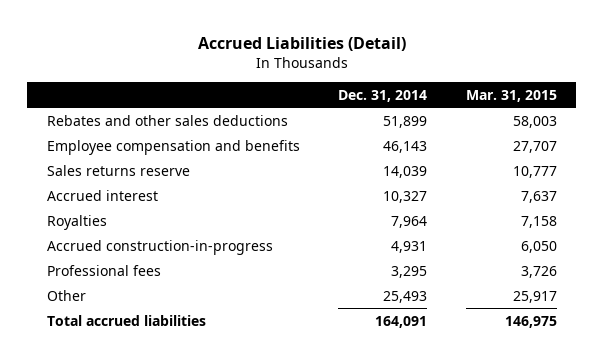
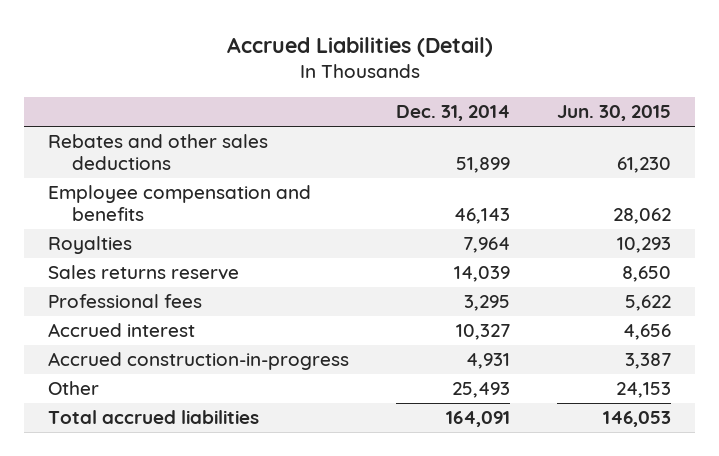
- | Dec. 31, 2014 | Mar. 31, 2015
+ | Dec. 31, 2014 | Jun. 30, 2015
moved up: Royalties | 7,964 | 10,293
moved up: Professional fees | 3,295 | 5,622

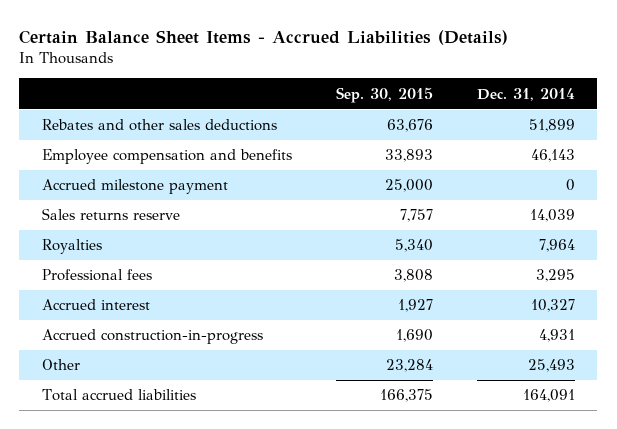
- Accrued Liabilities (Detail)
+ Certain Balance Sheet Items - Accrued Liabilities (Details)
- | Dec. 31, 2014 | Jun. 30, 2015
+ | Sep. 30, 2015 | Dec. 31, 2014
+ Accrued milestone payment | 25,000 | 0
moved down: Royalties | 5,340 | 7,964

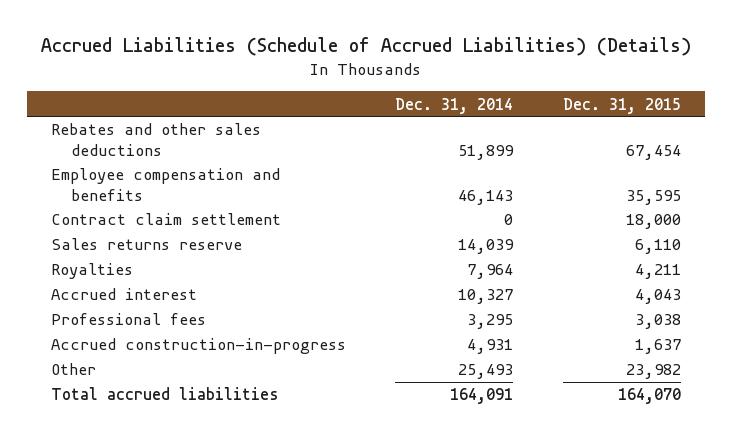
- Certain Balance Sheet Items - Accrued Liabilities (Details)
+ Accrued Liabilities (Schedule of Accrued Liabilities) (Details)
- | Sep. 30, 2015 | Dec. 31, 2014
+ | Dec. 31, 2014 | Dec. 31, 2015
- Accrued milestone payment | 25,000 | 0
+ Contract claim settlement | 0 | 18,000
moved down: Professional fees | 3,295 | 3,038

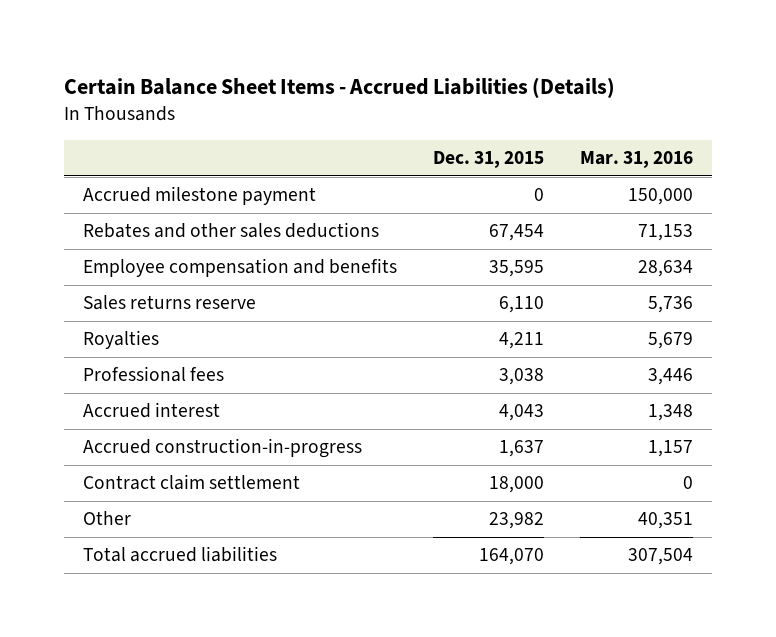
- Accrued Liabilities (Schedule of Accrued Liabilities) (Details)
+ Certain Balance Sheet Items - Accrued Liabilities (Details)
- | Dec. 31, 2014 | Dec. 31, 2015
+ | Dec. 31, 2015 | Mar. 31, 2016
+ Accrued milestone payment | 0 | 150,000
moved down: Accrued interest | 4,043 | 1,348
moved down: Contract claim settlement | 18,000 | 0

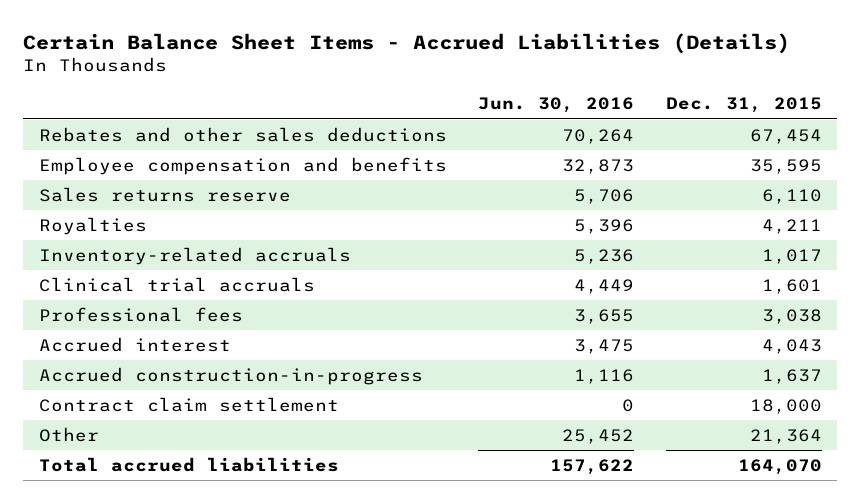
- | Dec. 31, 2015 | Mar. 31, 2016
+ | Jun. 30, 2016 | Dec. 31, 2015
- Accrued milestone payment | 0 | 150,000
+ Inventory-related accruals | 5,236 | 1,017
+ Clinical trial accruals | 4,449 | 1,601
- Other | 23,982 | 40,351
+ Other | 25,452 | 21,364

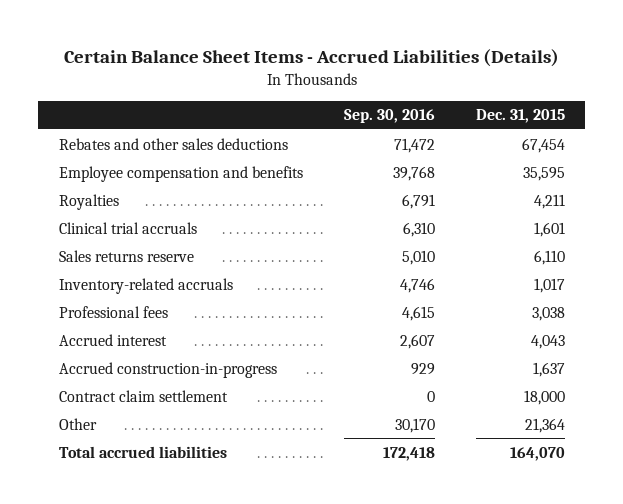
- | Jun. 30, 2016 | Dec. 31, 2015
+ | Sep. 30, 2016 | Dec. 31, 2015
moved down: Sales returns reserve | 5,010 | 6,110
moved down: Inventory-related accruals | 4,746 | 1,017

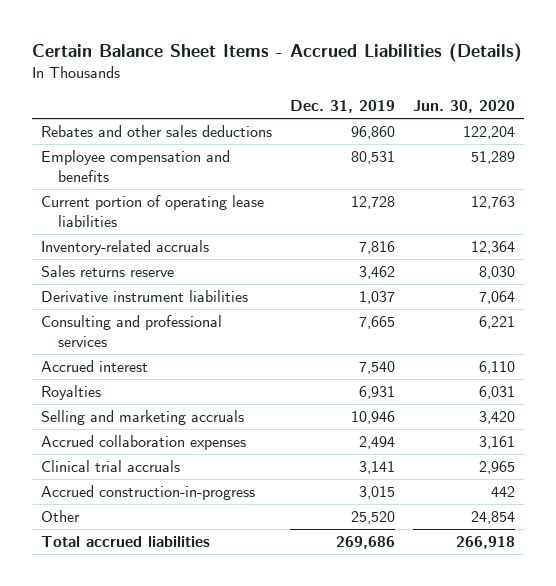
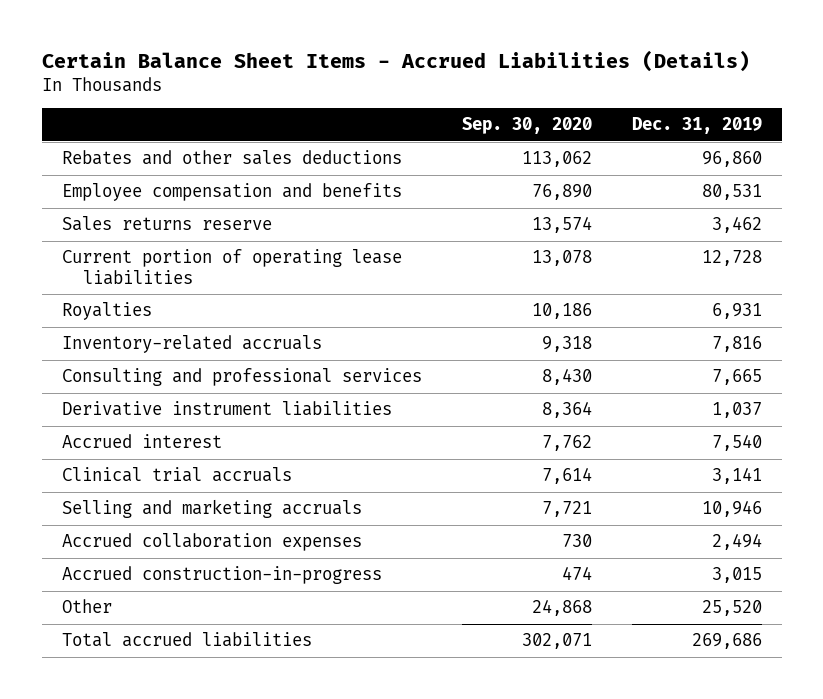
- | Dec. 31, 2019 | Jun. 30, 2020
+ | Sep. 30, 2020 | Dec. 31, 2019
moved up: Sales returns reserve | 13,574 | 3,462
moved up: Royalties | 10,186 | 6,931
moved down: Derivative instrument liabilities | 8,364 | 1,037
moved up: Clinical trial accruals | 7,614 | 3,141

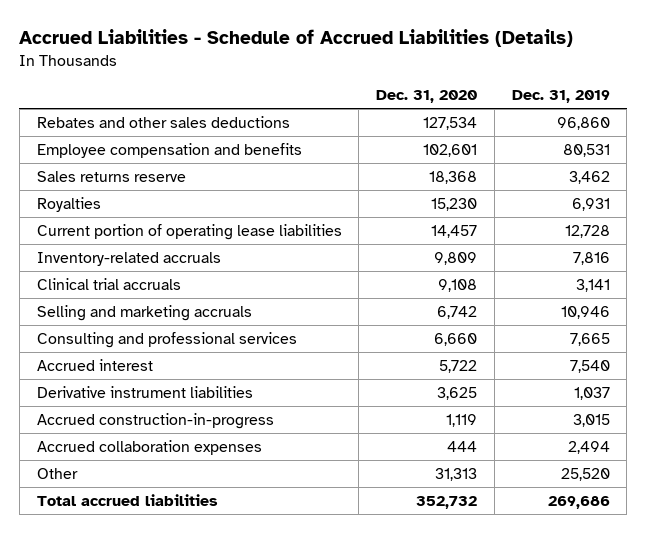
- Certain Balance Sheet Items - Accrued Liabilities (Details)
+ Accrued Liabilities - Schedule of Accrued Liabilities (Details)
- | Sep. 30, 2020 | Dec. 31, 2019
+ | Dec. 31, 2020 | Dec. 31, 2019
moved down: Current portion of operating lease liabilities | 14,457 | 12,728
moved down: Consulting and professional services | 6,660 | 7,665
moved down: Accrued interest | 5,722 | 7,540
moved down: Derivative instrument liabilities | 3,625 | 1,037
moved down: Accrued collaboration expenses | 444 | 2,494

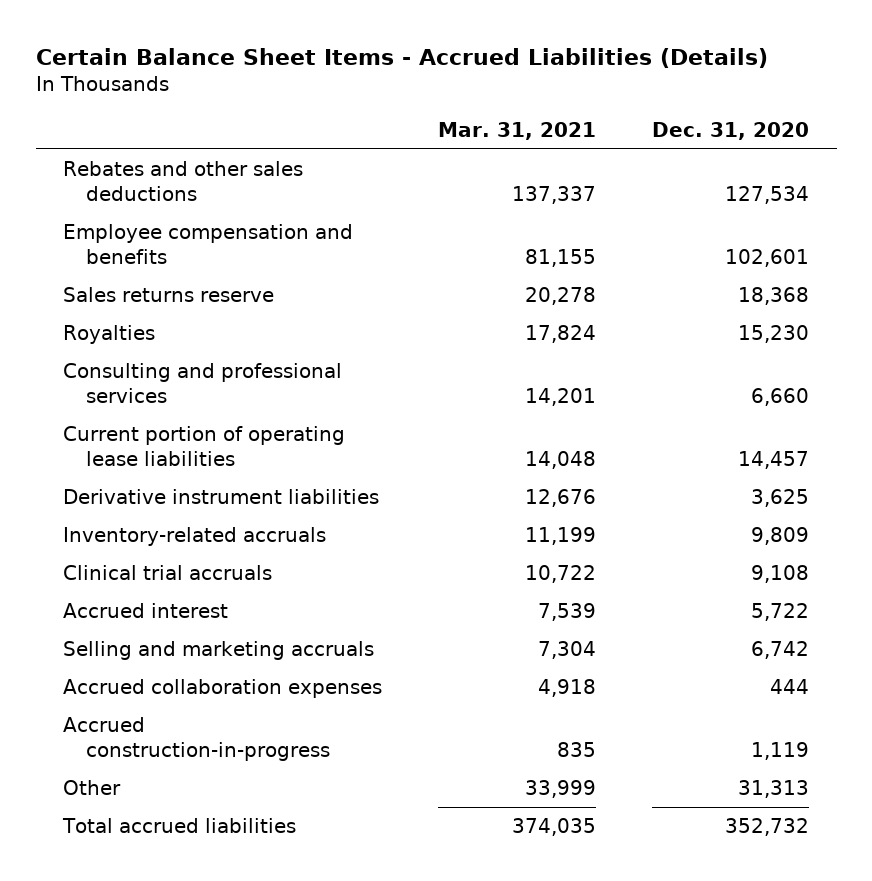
- Accrued Liabilities - Schedule of Accrued Liabilities (Details)
+ Certain Balance Sheet Items - Accrued Liabilities (Details)
- | Dec. 31, 2020 | Dec. 31, 2019
+ | Mar. 31, 2021 | Dec. 31, 2020
moved up: Consulting and professional services | 14,201 | 6,660
moved up: Derivative instrument liabilities | 12,676 | 3,625
moved down: Selling and marketing accruals | 7,304 | 6,742
moved down: Accrued construction-in-progress | 835 | 1,119

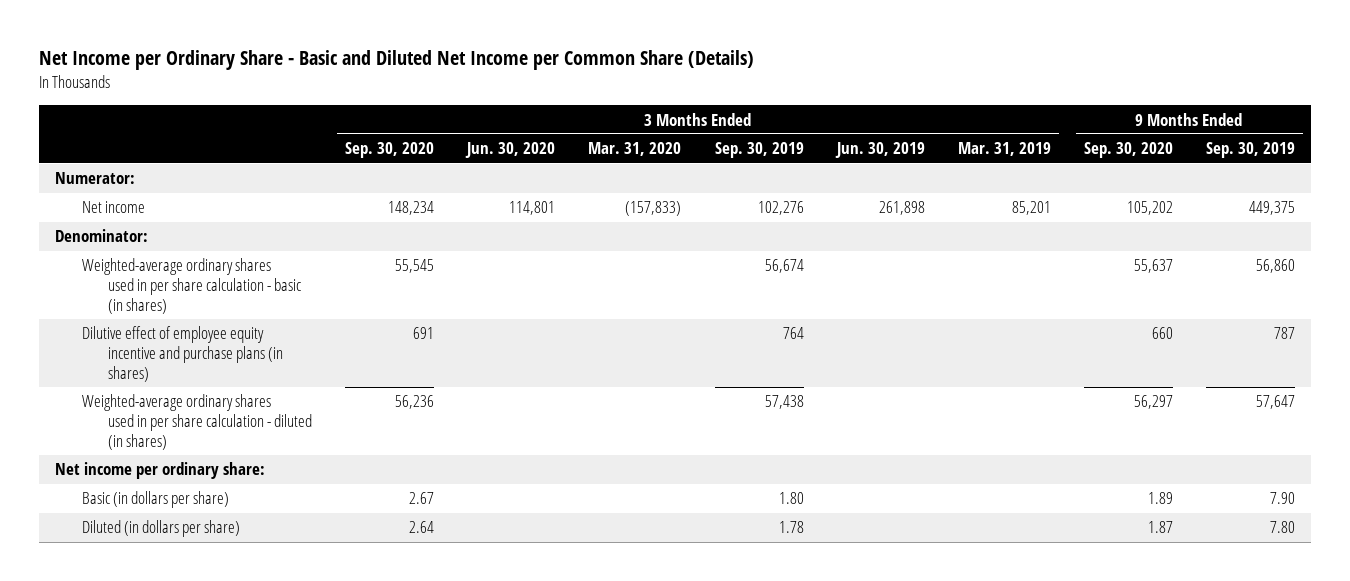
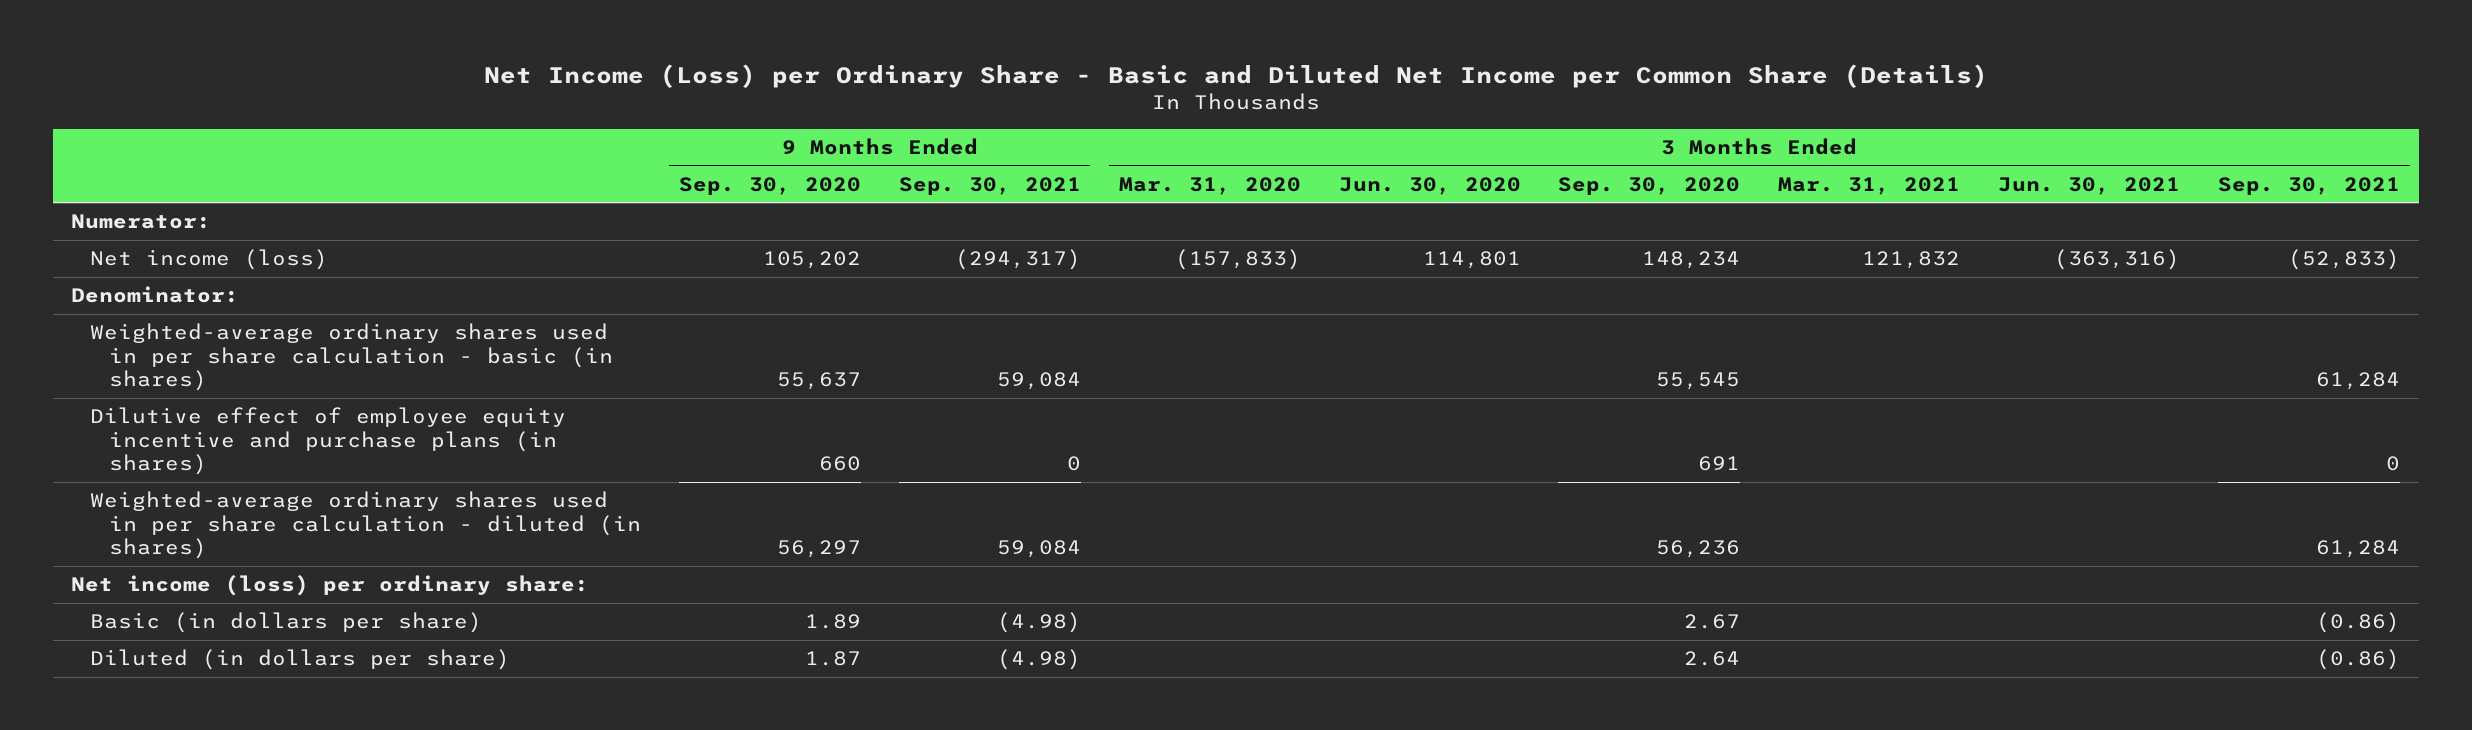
- Net Income per Ordinary Share - Basic and Diluted Net Income per Common Share (Details)
+ Net Income (Loss) per Ordinary Share - Basic and Diluted Net Income per Common Share (Details)
- | 3 Months Ended Sep. 30, 2020 | 3 Months Ended Jun. 30, 2020 | 3 Months Ended Mar. 31, 2020 | 3 Months Ended Sep. 30, 2019 | 3 Months Ended Jun. 30, 2019 | 3 Months Ended Mar. 31, 2019 | 9 Months Ended Sep. 30, 2020 | 9 Months Ended Sep. 30, 2019
+ | 9 Months Ended Sep. 30, 2020 | 9 Months Ended Sep. 30, 2021 | 3 Months Ended Mar. 31, 2020 | 3 Months Ended Jun. 30, 2020 | 3 Months Ended Sep. 30, 2020 | 3 Months Ended Mar. 31, 2021 | 3 Months Ended Jun. 30, 2021 | 3 Months Ended Sep. 30, 2021
- Net income | 148,234 | 114,801 | (157,833) | 102,276 | 261,898 | 85,201 | 105,202 | 449,375
+ Net income (loss) | 105,202 | (294,317) | (157,833) | 114,801 | 148,234 | 121,832 | (363,316) | (52,833)
- Net income per ordinary share:
+ Net income (loss) per ordinary share:

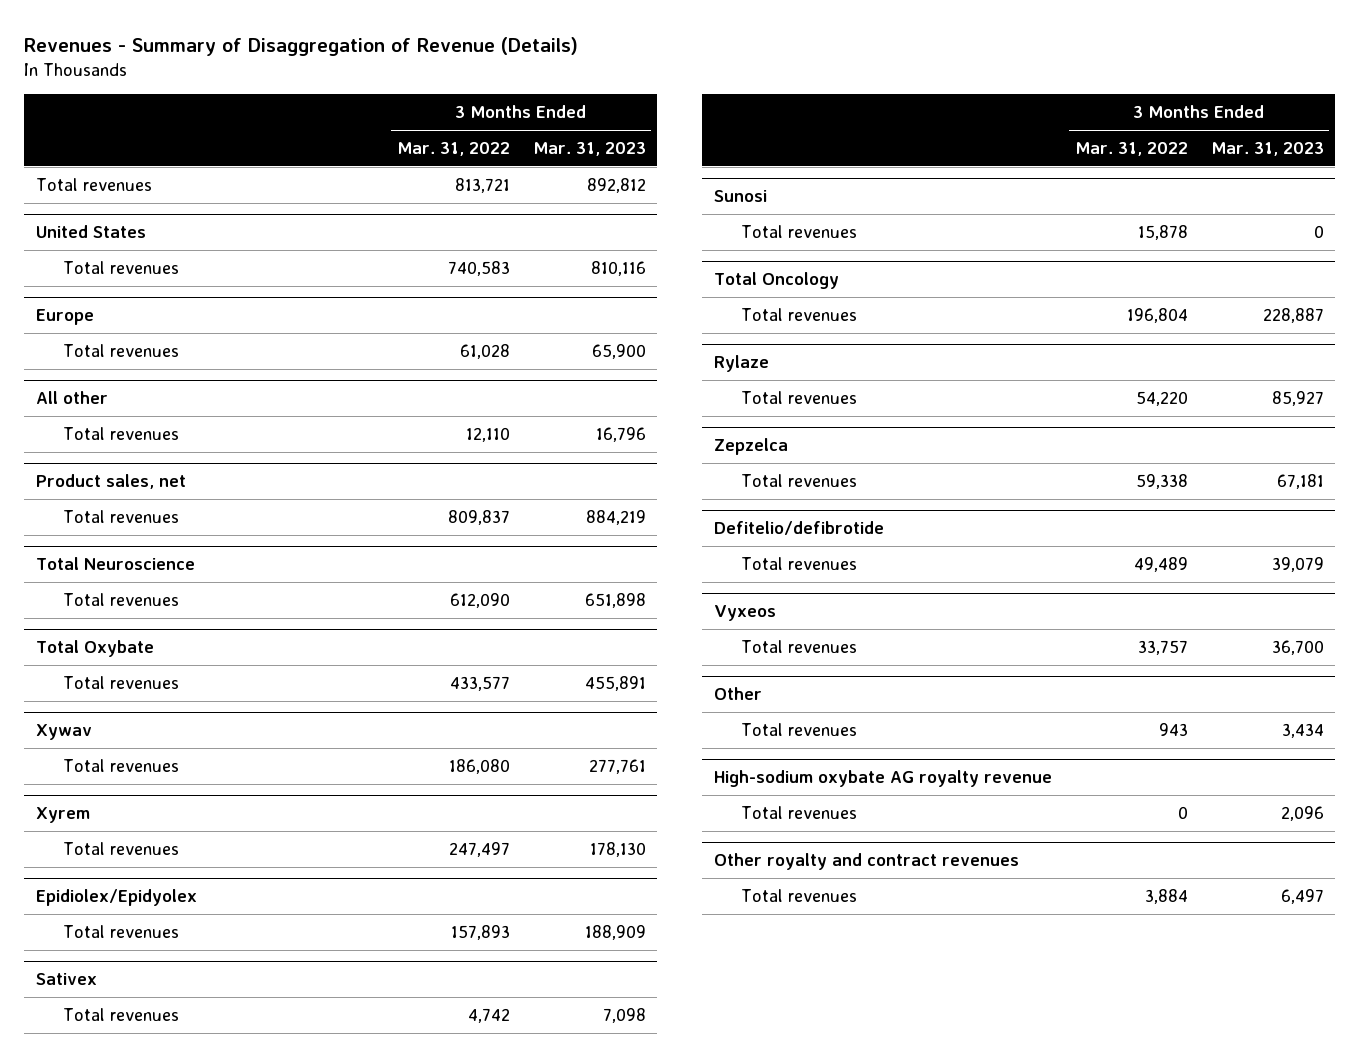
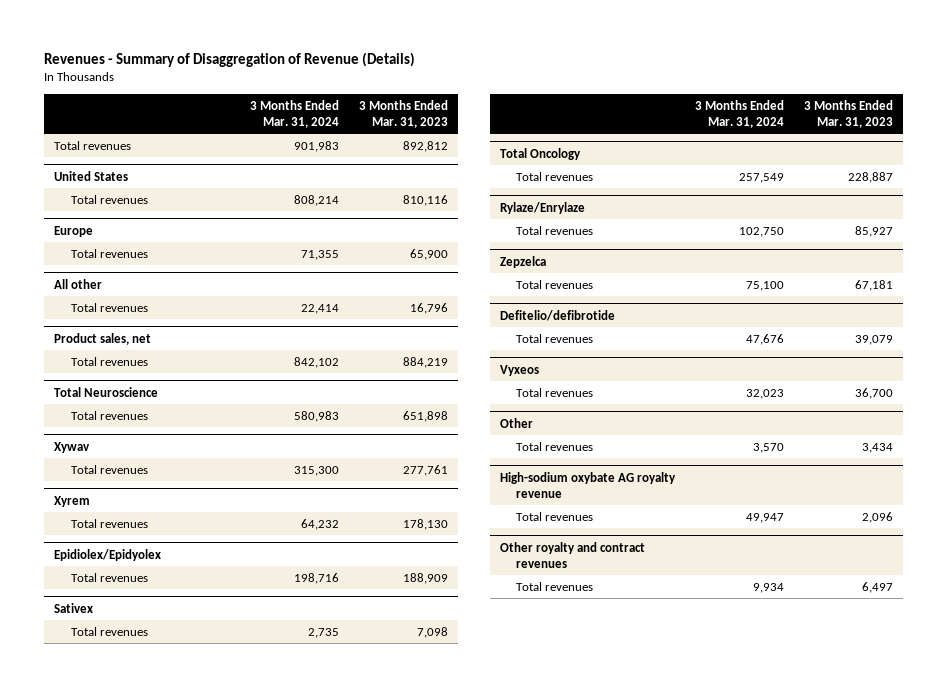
- | 3 Months Ended Mar. 31, 2022 | 3 Months Ended Mar. 31, 2023
+ | 3 Months Ended Mar. 31, 2024 | 3 Months Ended Mar. 31, 2023
- Total Oxybate
- Total revenues | 433,577 | 455,891
- Sunosi
- Total revenues | 15,878 | 0
- Rylaze
+ Rylaze/Enrylaze

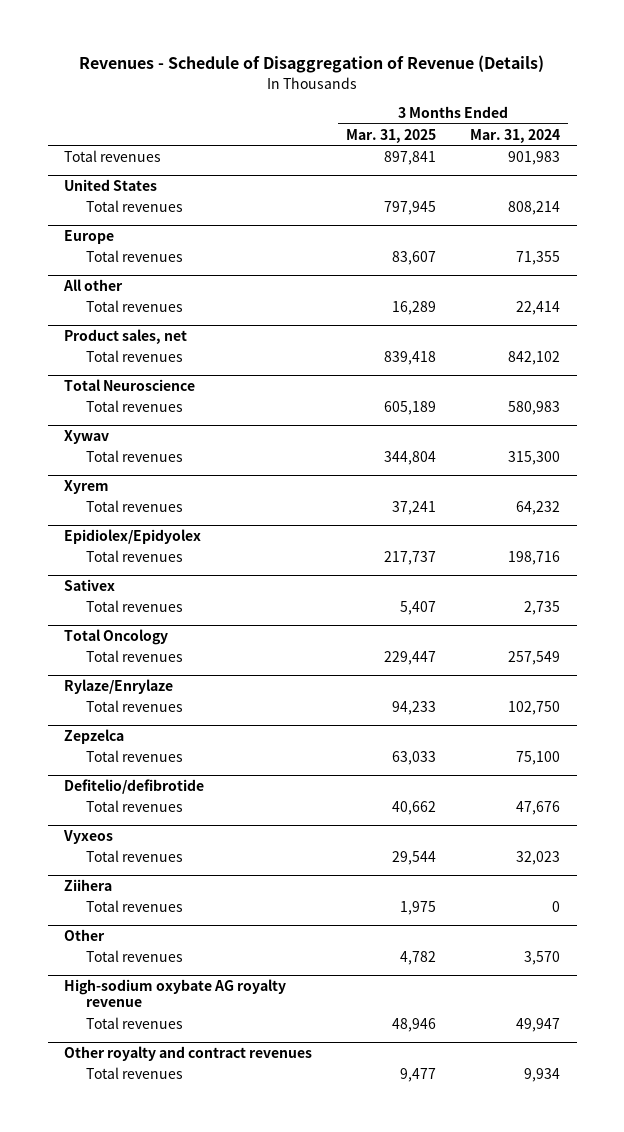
- Revenues - Summary of Disaggregation of Revenue (Details)
+ Revenues - Schedule of Disaggregation of Revenue (Details)
- | 3 Months Ended Mar. 31, 2024 | 3 Months Ended Mar. 31, 2023
+ | 3 Months Ended Mar. 31, 2025 | 3 Months Ended Mar. 31, 2024
+ Ziihera
+ Total revenues | 1,975 | 0

